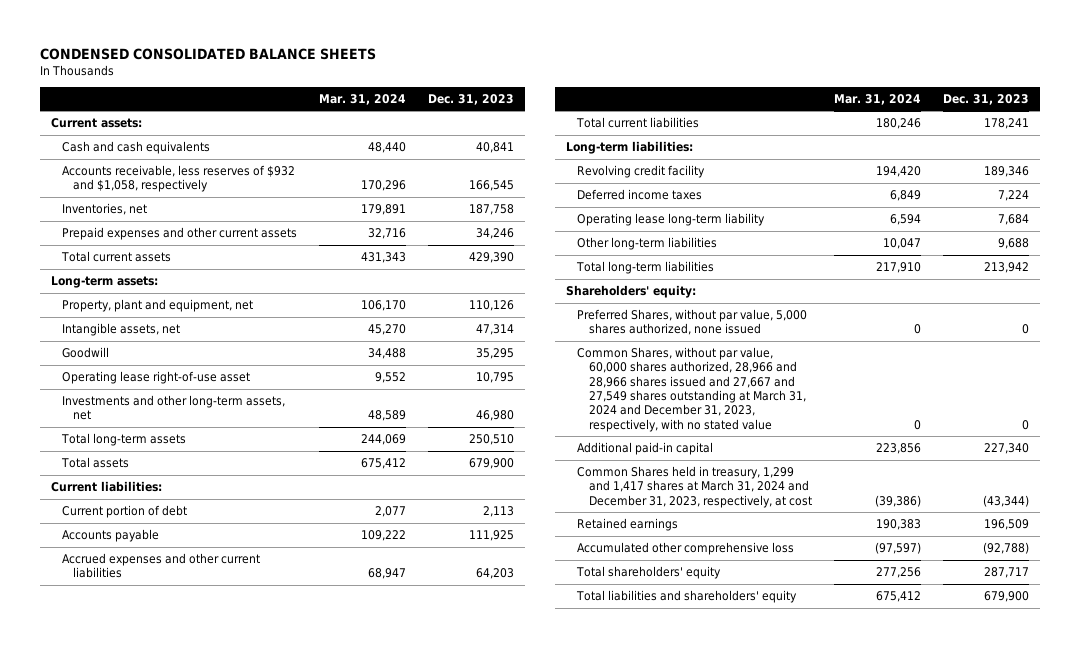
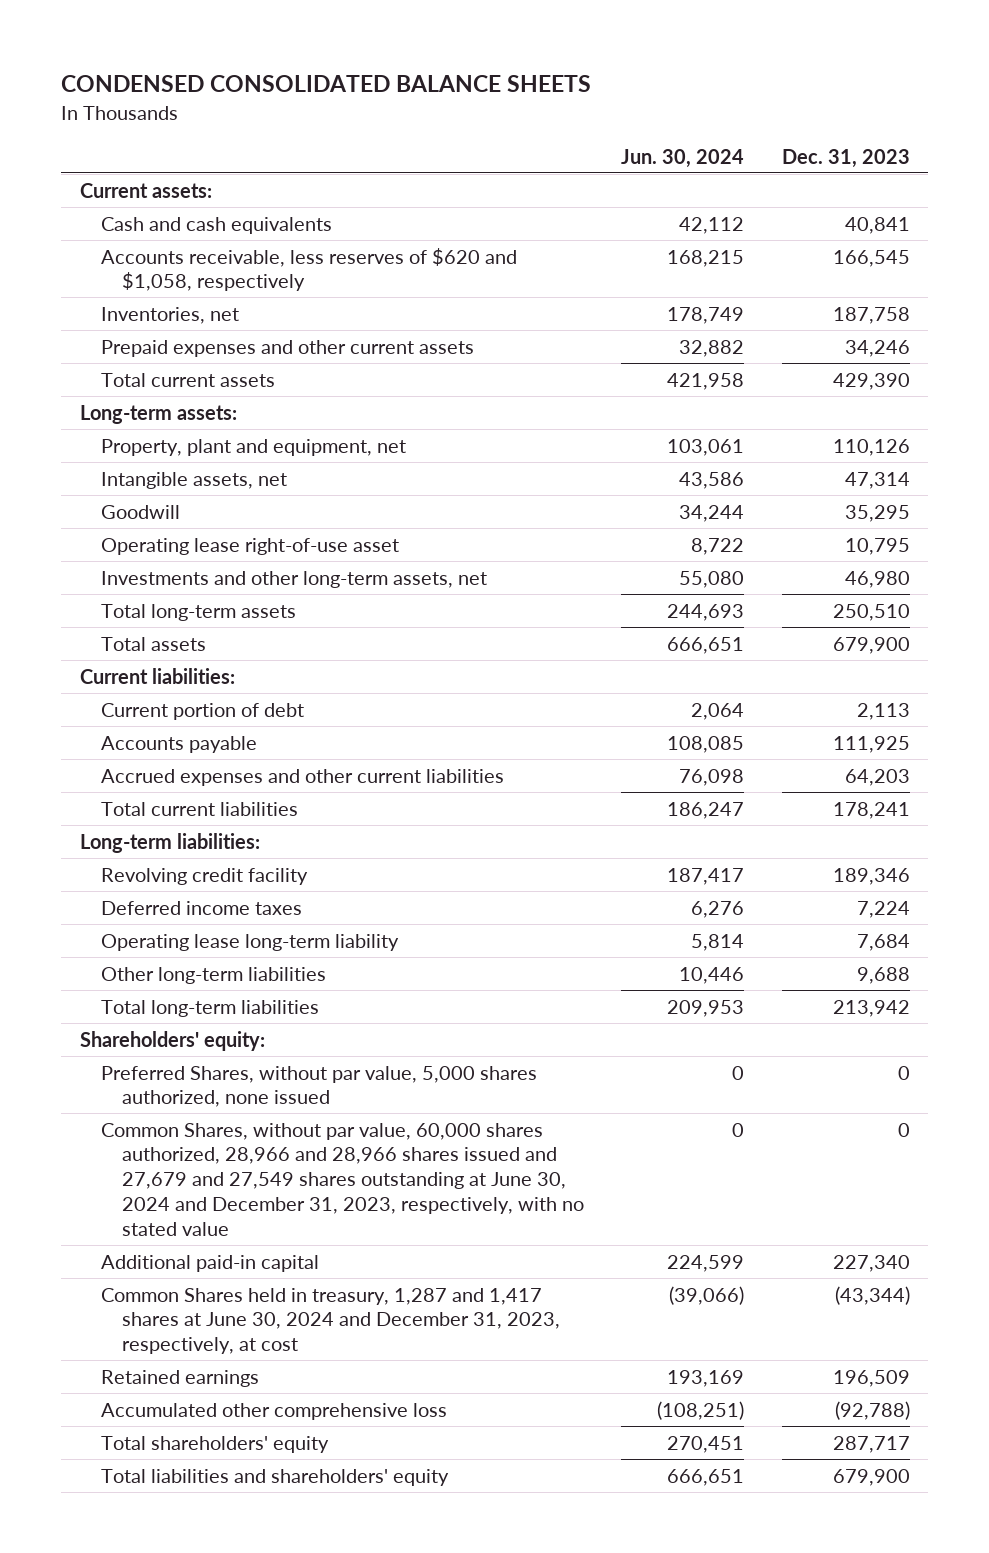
- | Mar. 31, 2024 | Dec. 31, 2023
+ | Jun. 30, 2024 | Dec. 31, 2023
- Accounts receivable, less reserves of $932 and $1,058, respectively | 170,296 | 166,545
+ Accounts receivable, less reserves of $620 and $1,058, respectively | 168,215 | 166,545
- Common Shares, without par value, 60,000 shares authorized, 28,966 and 28,966 shares issued and 27,667 and 27,549 shares outstanding at March 31, 2024 and December 31, 2023, respectively, with no stated value | 0 | 0
+ Common Shares, without par value, 60,000 shares authorized, 28,966 and 28,966 shares issued and 27,679 and 27,549 shares outstanding at June 30, 2024 and December 31, 2023, respectively, with no stated value | 0 | 0
- Common Shares held in treasury, 1,299 and 1,417 shares at March 31, 2024 and December 31, 2023, respectively, at cost | (39,386) | (43,344)
+ Common Shares held in treasury, 1,287 and 1,417 shares at June 30, 2024 and December 31, 2023, respectively, at cost | (39,066) | (43,344)

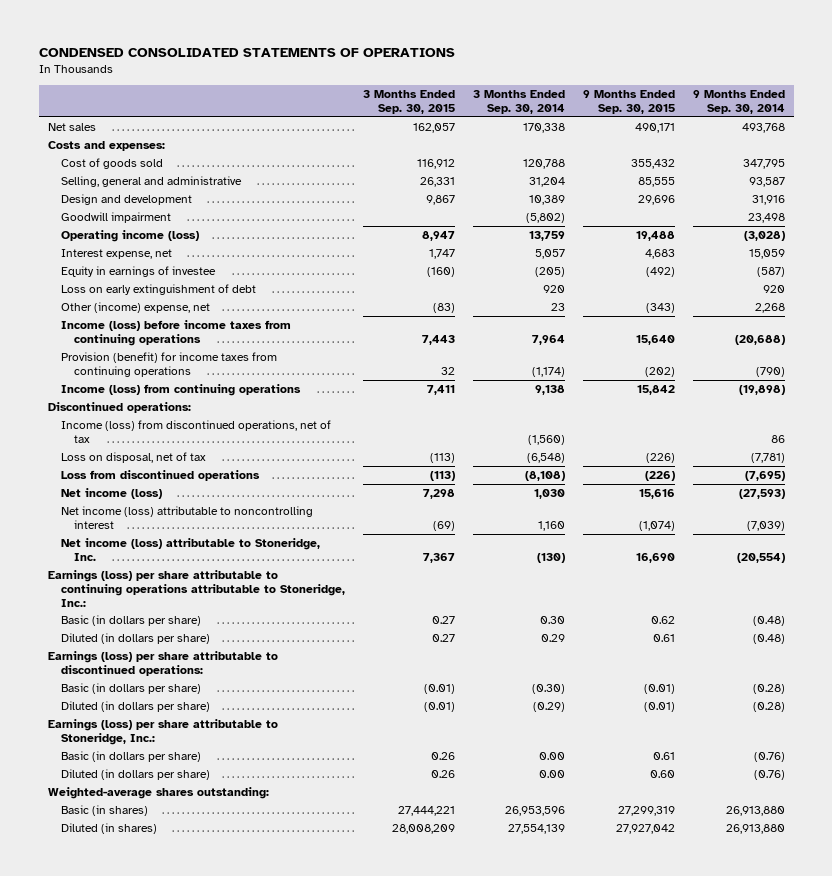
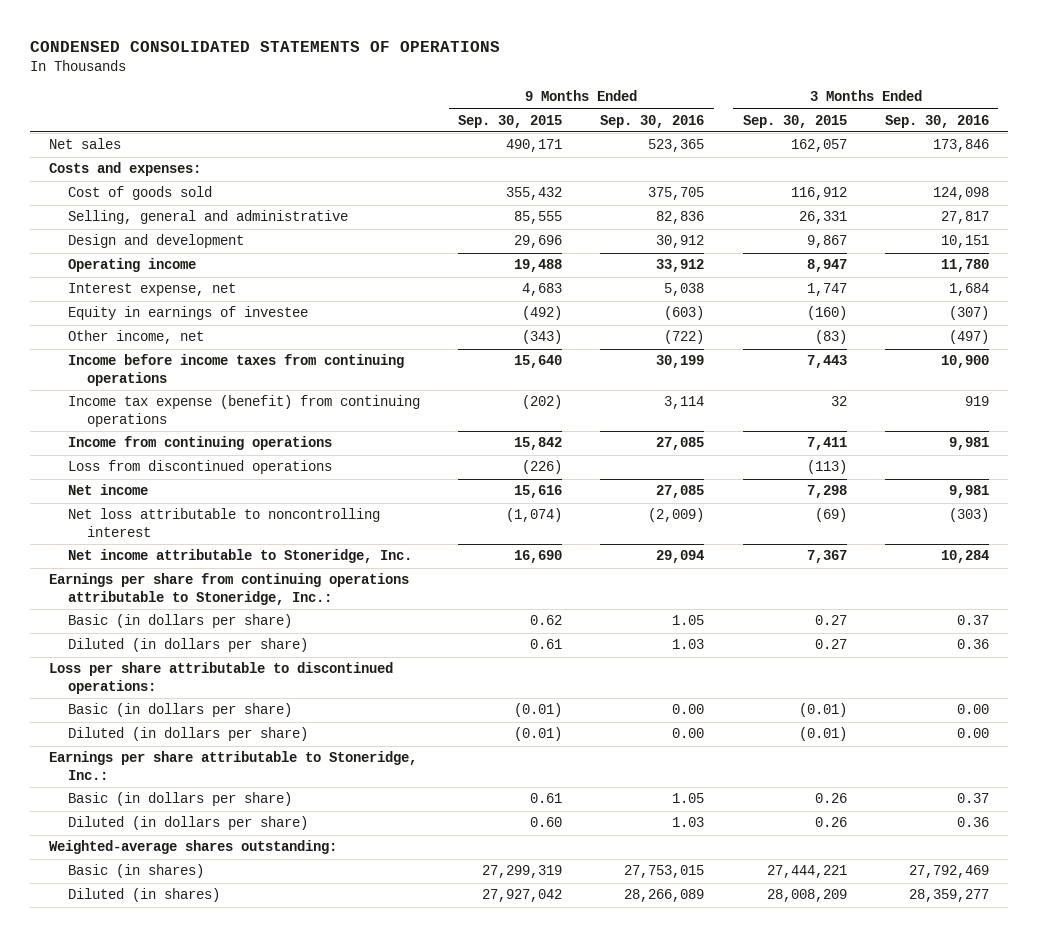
- | 3 Months Ended Sep. 30, 2015 | 3 Months Ended Sep. 30, 2014 | 9 Months Ended Sep. 30, 2015 | 9 Months Ended Sep. 30, 2014
+ | 9 Months Ended Sep. 30, 2015 | 9 Months Ended Sep. 30, 2016 | 3 Months Ended Sep. 30, 2015 | 3 Months Ended Sep. 30, 2016
- Goodwill impairment | | (5,802) | | 23,498
- Operating income (loss) | 8,947 | 13,759 | 19,488 | (3,028)
+ Operating income | 19,488 | 33,912 | 8,947 | 11,780
- Loss on early extinguishment of debt | | 920 | | 920
- Other (income) expense, net | (83) | 23 | (343) | 2,268
- Income (loss) before income taxes from continuing operations | 7,443 | 7,964 | 15,640 | (20,688)
- Provision (benefit) for income taxes from continuing operations | 32 | (1,174) | (202) | (790)
- Income (loss) from continuing operations | 7,411 | 9,138 | 15,842 | (19,898)
- Discontinued operations:
- Income (loss) from discontinued operations, net of tax | | (1,560) | | 86
- Loss on disposal, net of tax | (113) | (6,548) | (226) | (7,781)
+ Other income, net | (343) | (722) | (83) | (497)
+ Income before income taxes from continuing operations | 15,640 | 30,199 | 7,443 | 10,900
+ Income tax expense (benefit) from continuing operations | (202) | 3,114 | 32 | 919
+ Income from continuing operations | 15,842 | 27,085 | 7,411 | 9,981
- Net income (loss) | 7,298 | 1,030 | 15,616 | (27,593)
- Net income (loss) attributable to noncontrolling interest | (69) | 1,160 | (1,074) | (7,039)
- Net income (loss) attributable to Stoneridge, Inc. | 7,367 | (130) | 16,690 | (20,554)
- Earnings (loss) per share attributable to continuing operations attributable to Stoneridge, Inc.:
+ Net income | 15,616 | 27,085 | 7,298 | 9,981
+ Net loss attributable to noncontrolling interest | (1,074) | (2,009) | (69) | (303)
+ Net income attributable to Stoneridge, Inc. | 16,690 | 29,094 | 7,367 | 10,284
+ Earnings per share from continuing operations attributable to Stoneridge, Inc.:
- Earnings (loss) per share attributable to discontinued operations:
+ Loss per share attributable to discontinued operations:
- Earnings (loss) per share attributable to Stoneridge, Inc.:
+ Earnings per share attributable to Stoneridge, Inc.:

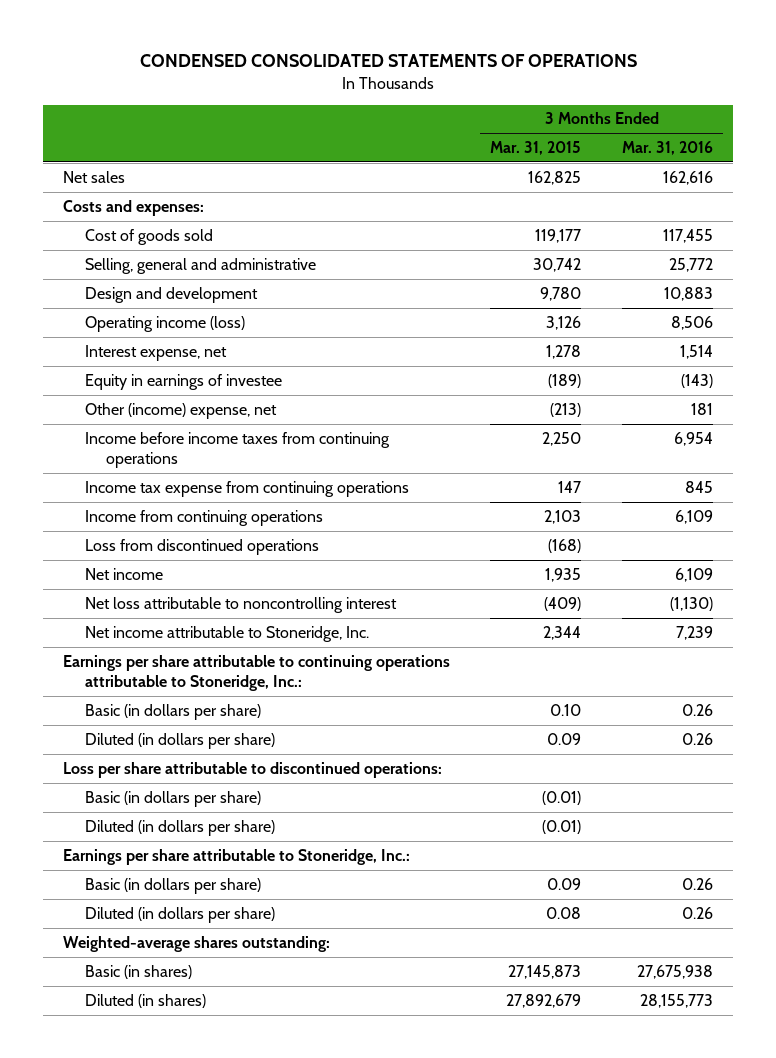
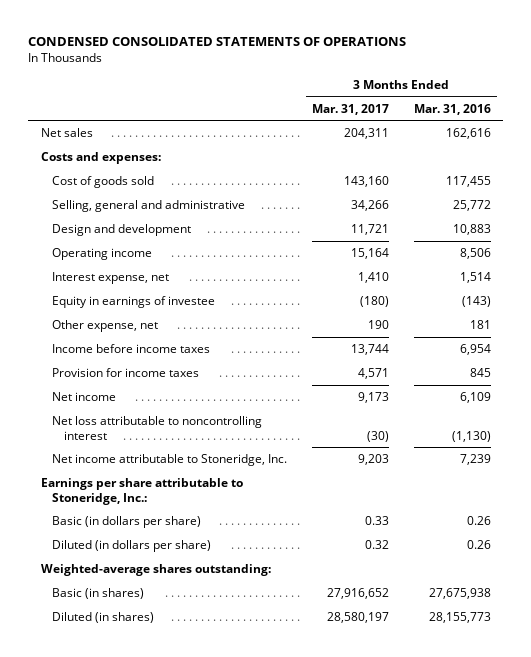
- | 3 Months Ended Mar. 31, 2015 | 3 Months Ended Mar. 31, 2016
+ | 3 Months Ended Mar. 31, 2017 | 3 Months Ended Mar. 31, 2016
- Operating income (loss) | 3,126 | 8,506
+ Operating income | 15,164 | 8,506
- Other (income) expense, net | (213) | 181
- Income before income taxes from continuing operations | 2,250 | 6,954
- Income tax expense from continuing operations | 147 | 845
- Income from continuing operations | 2,103 | 6,109
- Loss from discontinued operations | (168) |
+ Other expense, net | 190 | 181
+ Income before income taxes | 13,744 | 6,954
+ Provision for income taxes | 4,571 | 845
- Earnings per share attributable to continuing operations attributable to Stoneridge, Inc.:
- Basic (in dollars per share) | 0.10 | 0.26
- Diluted (in dollars per share) | 0.09 | 0.26
- Loss per share attributable to discontinued operations:
- Basic (in dollars per share) | (0.01) |
- Diluted (in dollars per share) | (0.01) |

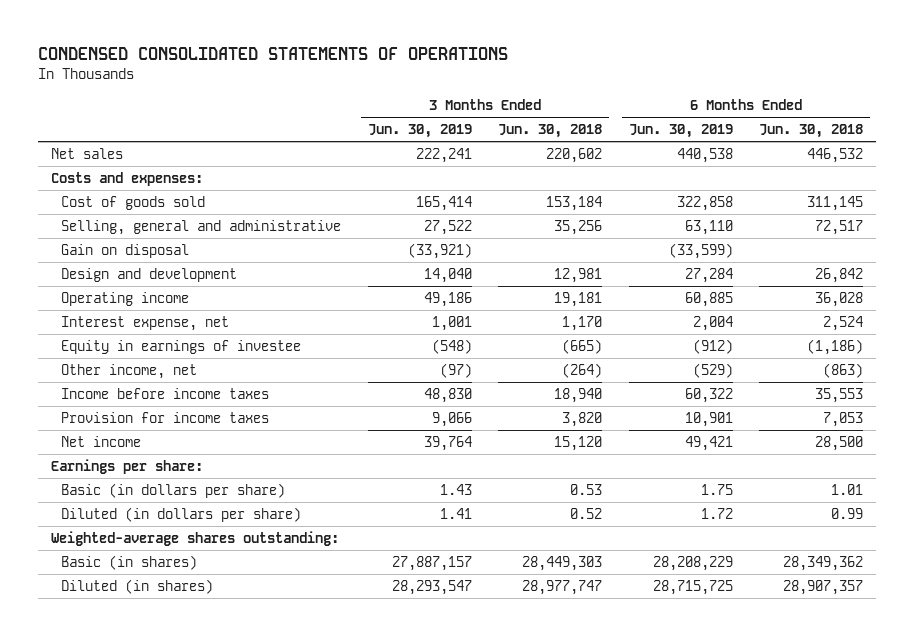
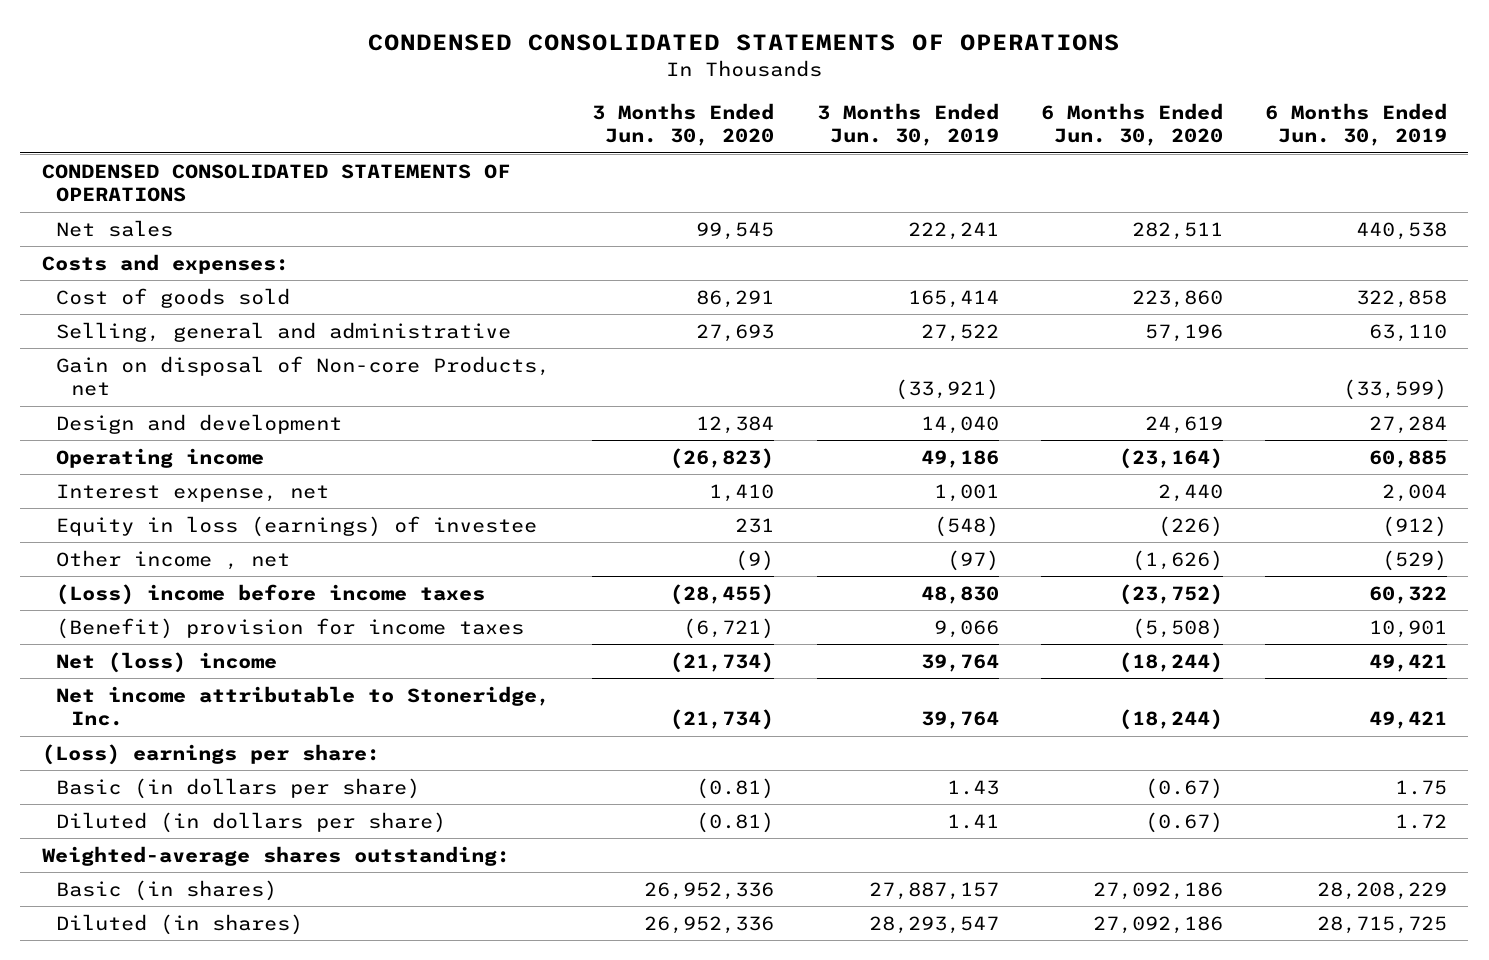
- | 3 Months Ended Jun. 30, 2019 | 3 Months Ended Jun. 30, 2018 | 6 Months Ended Jun. 30, 2019 | 6 Months Ended Jun. 30, 2018
+ | 3 Months Ended Jun. 30, 2020 | 3 Months Ended Jun. 30, 2019 | 6 Months Ended Jun. 30, 2020 | 6 Months Ended Jun. 30, 2019
+ CONDENSED CONSOLIDATED STATEMENTS OF OPERATIONS
- Gain on disposal | (33,921) | | (33,599) |
+ Gain on disposal of Non-core Products, net | | (33,921) | | (33,599)
- Equity in earnings of investee | (548) | (665) | (912) | (1,186)
- Other income, net | (97) | (264) | (529) | (863)
- Income before income taxes | 48,830 | 18,940 | 60,322 | 35,553
- Provision for income taxes | 9,066 | 3,820 | 10,901 | 7,053
- Net income | 39,764 | 15,120 | 49,421 | 28,500
- Earnings per share:
+ Equity in loss (earnings) of investee | 231 | (548) | (226) | (912)
+ Other income , net | (9) | (97) | (1,626) | (529)
+ (Loss) income before income taxes | (28,455) | 48,830 | (23,752) | 60,322
+ (Benefit) provision for income taxes | (6,721) | 9,066 | (5,508) | 10,901
+ Net (loss) income | (21,734) | 39,764 | (18,244) | 49,421
+ Net income attributable to Stoneridge, Inc. | (21,734) | 39,764 | (18,244) | 49,421
+ (Loss) earnings per share:

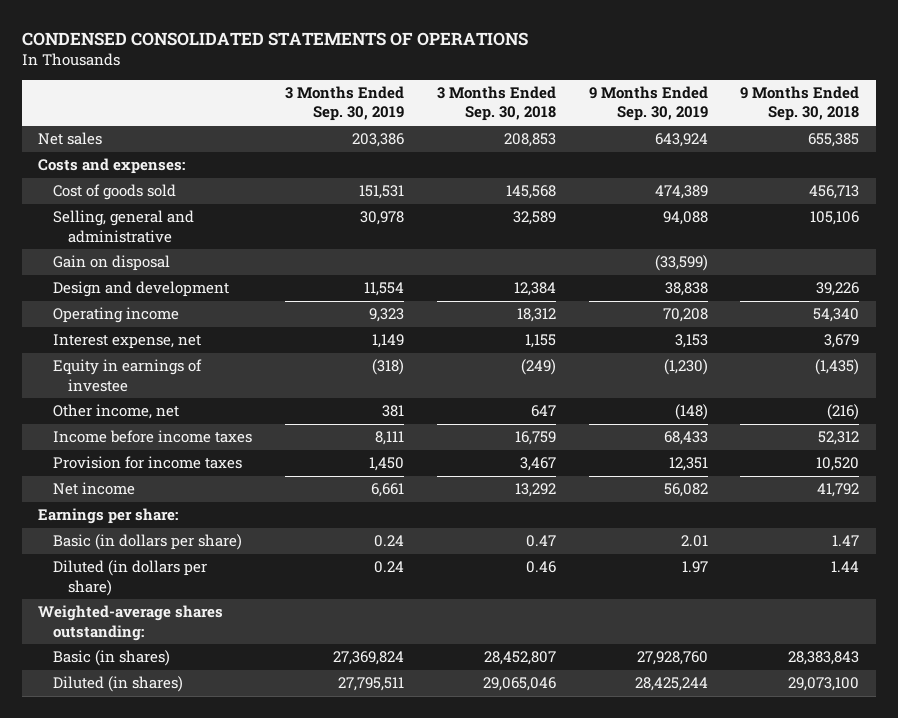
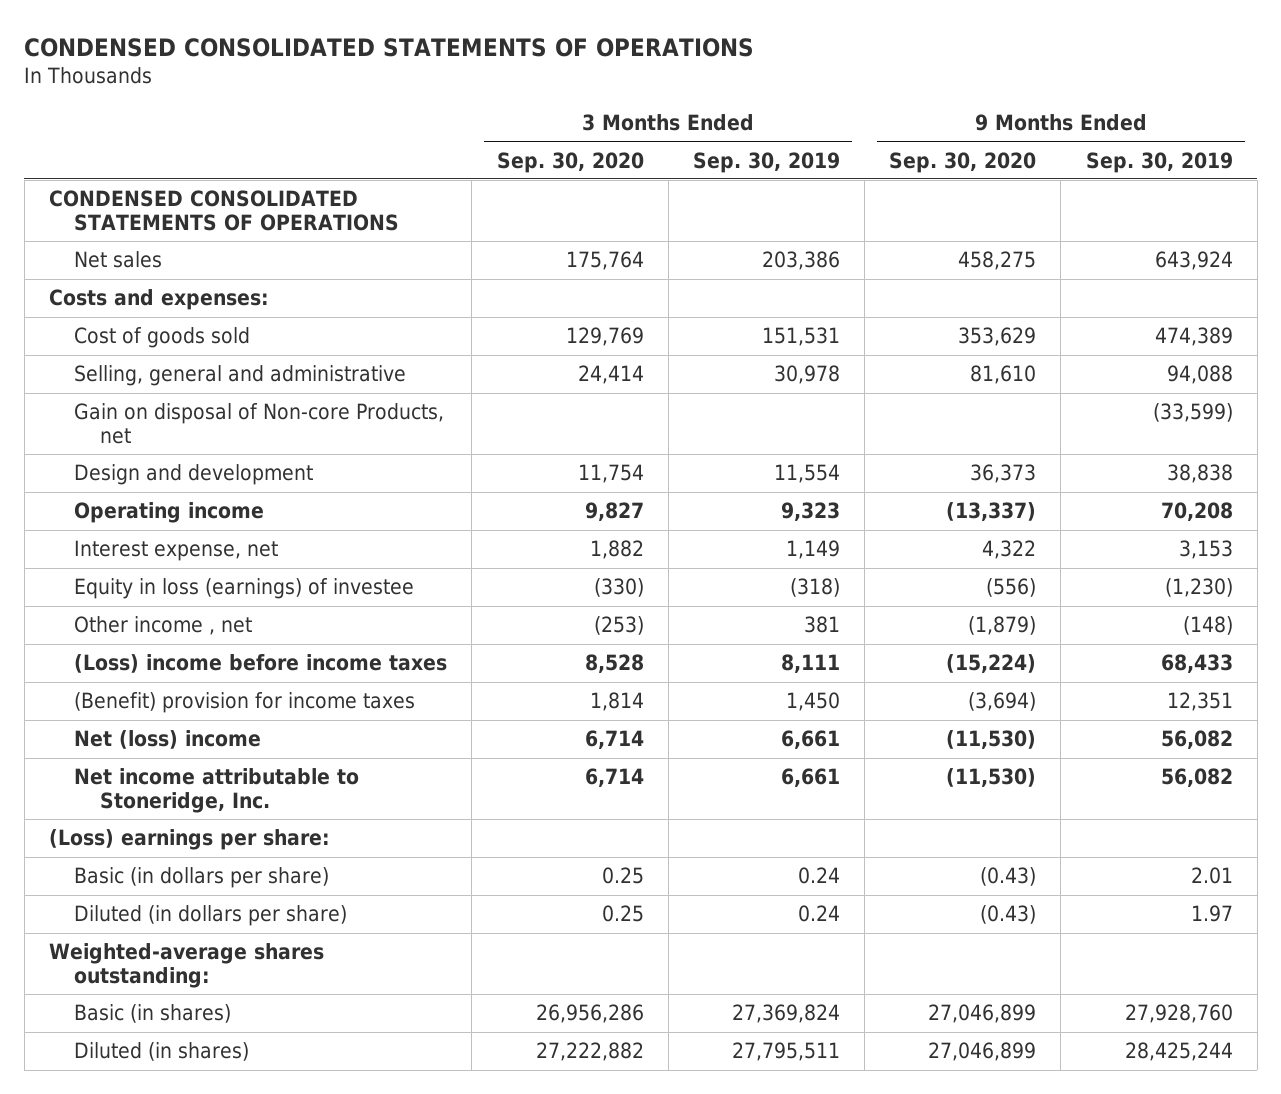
- | 3 Months Ended Sep. 30, 2019 | 3 Months Ended Sep. 30, 2018 | 9 Months Ended Sep. 30, 2019 | 9 Months Ended Sep. 30, 2018
+ | 3 Months Ended Sep. 30, 2020 | 3 Months Ended Sep. 30, 2019 | 9 Months Ended Sep. 30, 2020 | 9 Months Ended Sep. 30, 2019
+ CONDENSED CONSOLIDATED STATEMENTS OF OPERATIONS
- Gain on disposal | | | (33,599) |
+ Gain on disposal of Non-core Products, net | | | | (33,599)
- Equity in earnings of investee | (318) | (249) | (1,230) | (1,435)
- Other income, net | 381 | 647 | (148) | (216)
- Income before income taxes | 8,111 | 16,759 | 68,433 | 52,312
- Provision for income taxes | 1,450 | 3,467 | 12,351 | 10,520
- Net income | 6,661 | 13,292 | 56,082 | 41,792
- Earnings per share:
+ Equity in loss (earnings) of investee | (330) | (318) | (556) | (1,230)
+ Other income , net | (253) | 381 | (1,879) | (148)
+ (Loss) income before income taxes | 8,528 | 8,111 | (15,224) | 68,433
+ (Benefit) provision for income taxes | 1,814 | 1,450 | (3,694) | 12,351
+ Net (loss) income | 6,714 | 6,661 | (11,530) | 56,082
+ Net income attributable to Stoneridge, Inc. | 6,714 | 6,661 | (11,530) | 56,082
+ (Loss) earnings per share:

